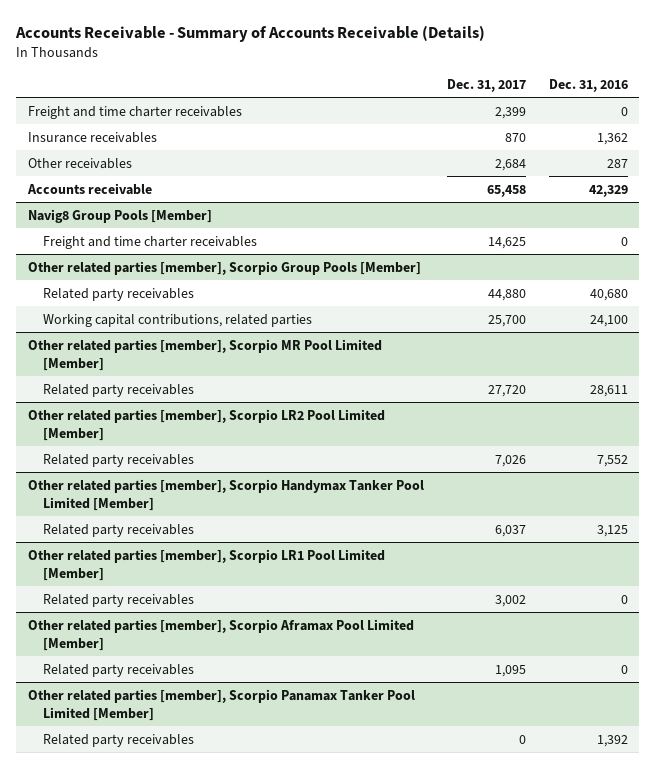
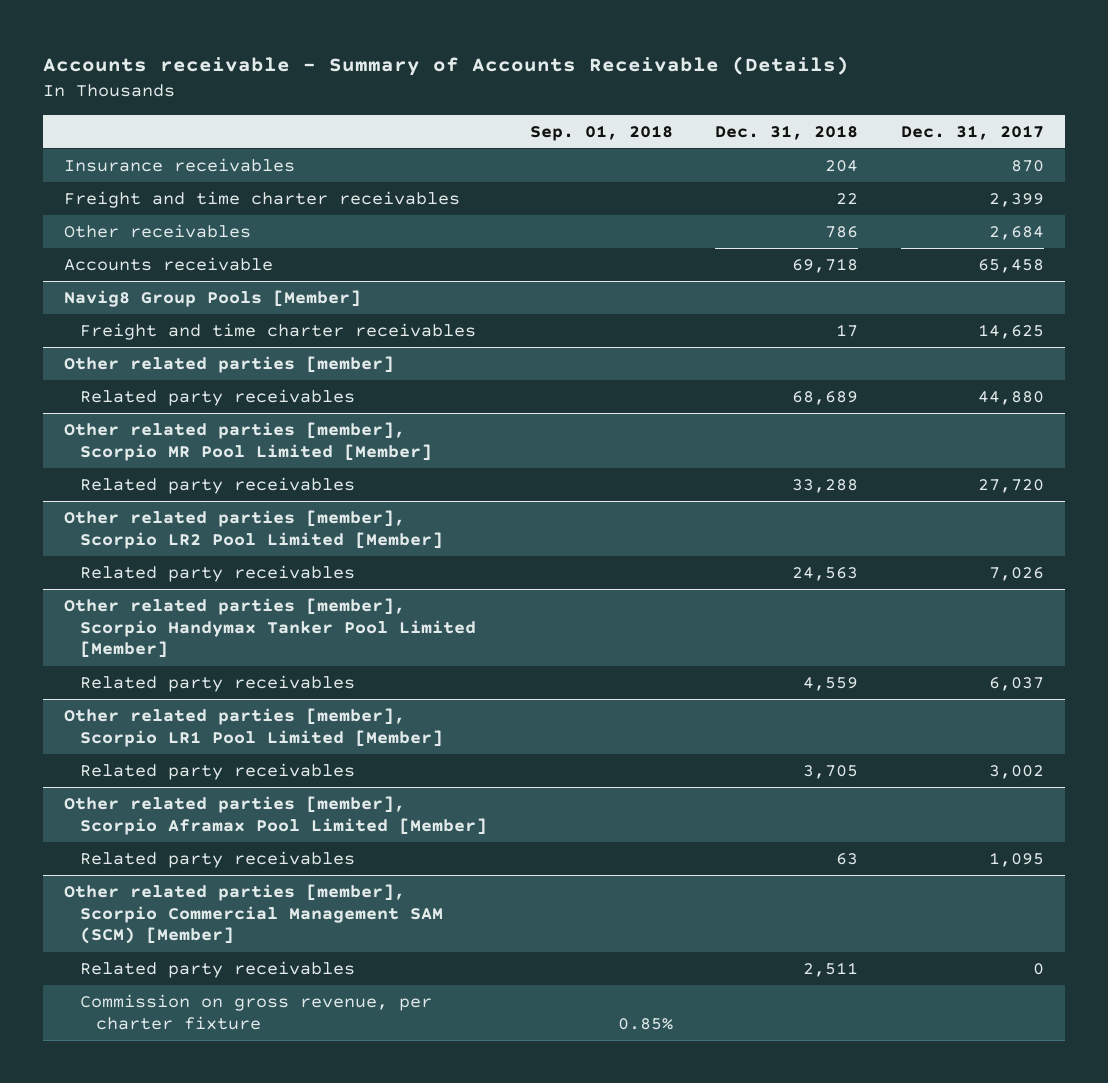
- Accounts Receivable - Summary of Accounts Receivable (Details)
+ Accounts receivable - Summary of Accounts Receivable (Details)
- | Dec. 31, 2017 | Dec. 31, 2016
+ | Sep. 01, 2018 | Dec. 31, 2018 | Dec. 31, 2017
moved down: Freight and time charter receivables | | 22 | 2,399
- Other related parties [member], Scorpio Group Pools [Member]
+ Other related parties [member]
- Working capital contributions, related parties | 25,700 | 24,100
- Other related parties [member], Scorpio Panamax Tanker Pool Limited [Member]
+ Other related parties [member], Scorpio Commercial Management SAM (SCM) [Member]
+ Commission on gross revenue, per charter fixture | 0.85% | |

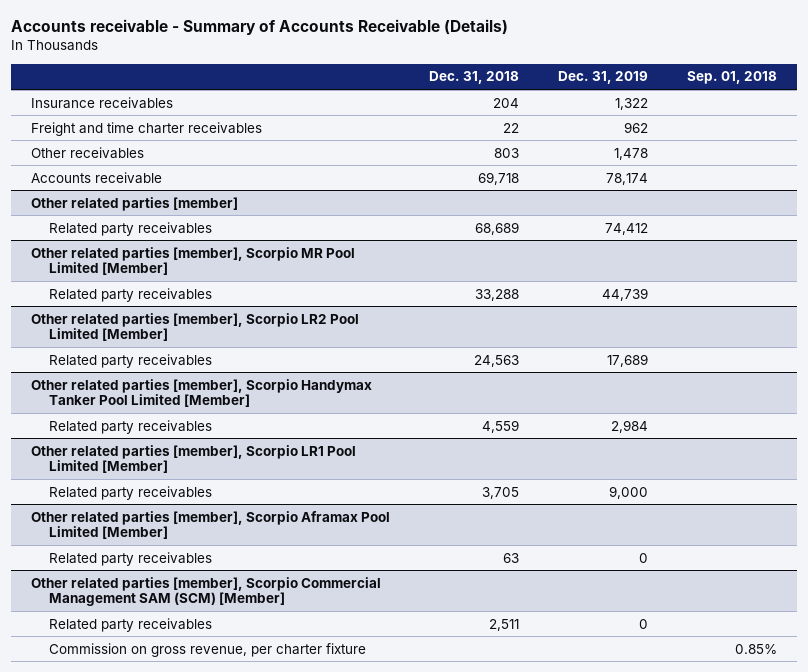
- | Sep. 01, 2018 | Dec. 31, 2018 | Dec. 31, 2017
+ | Dec. 31, 2018 | Dec. 31, 2019 | Sep. 01, 2018
- Other receivables | | 786 | 2,684
+ Other receivables | 803 | 1,478 |
- Navig8 Group Pools [Member]
- Freight and time charter receivables | | 17 | 14,625

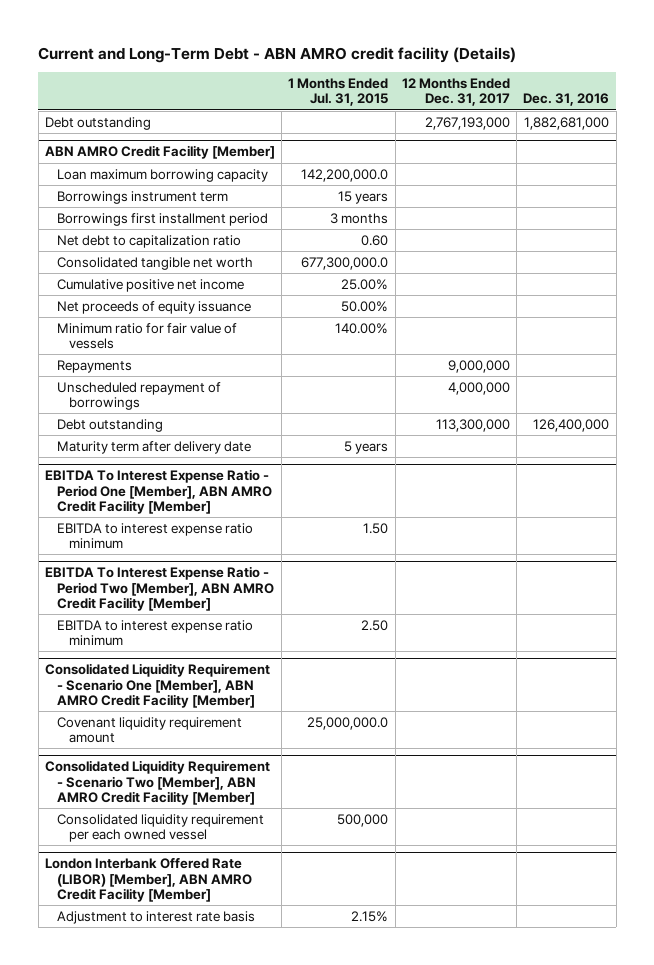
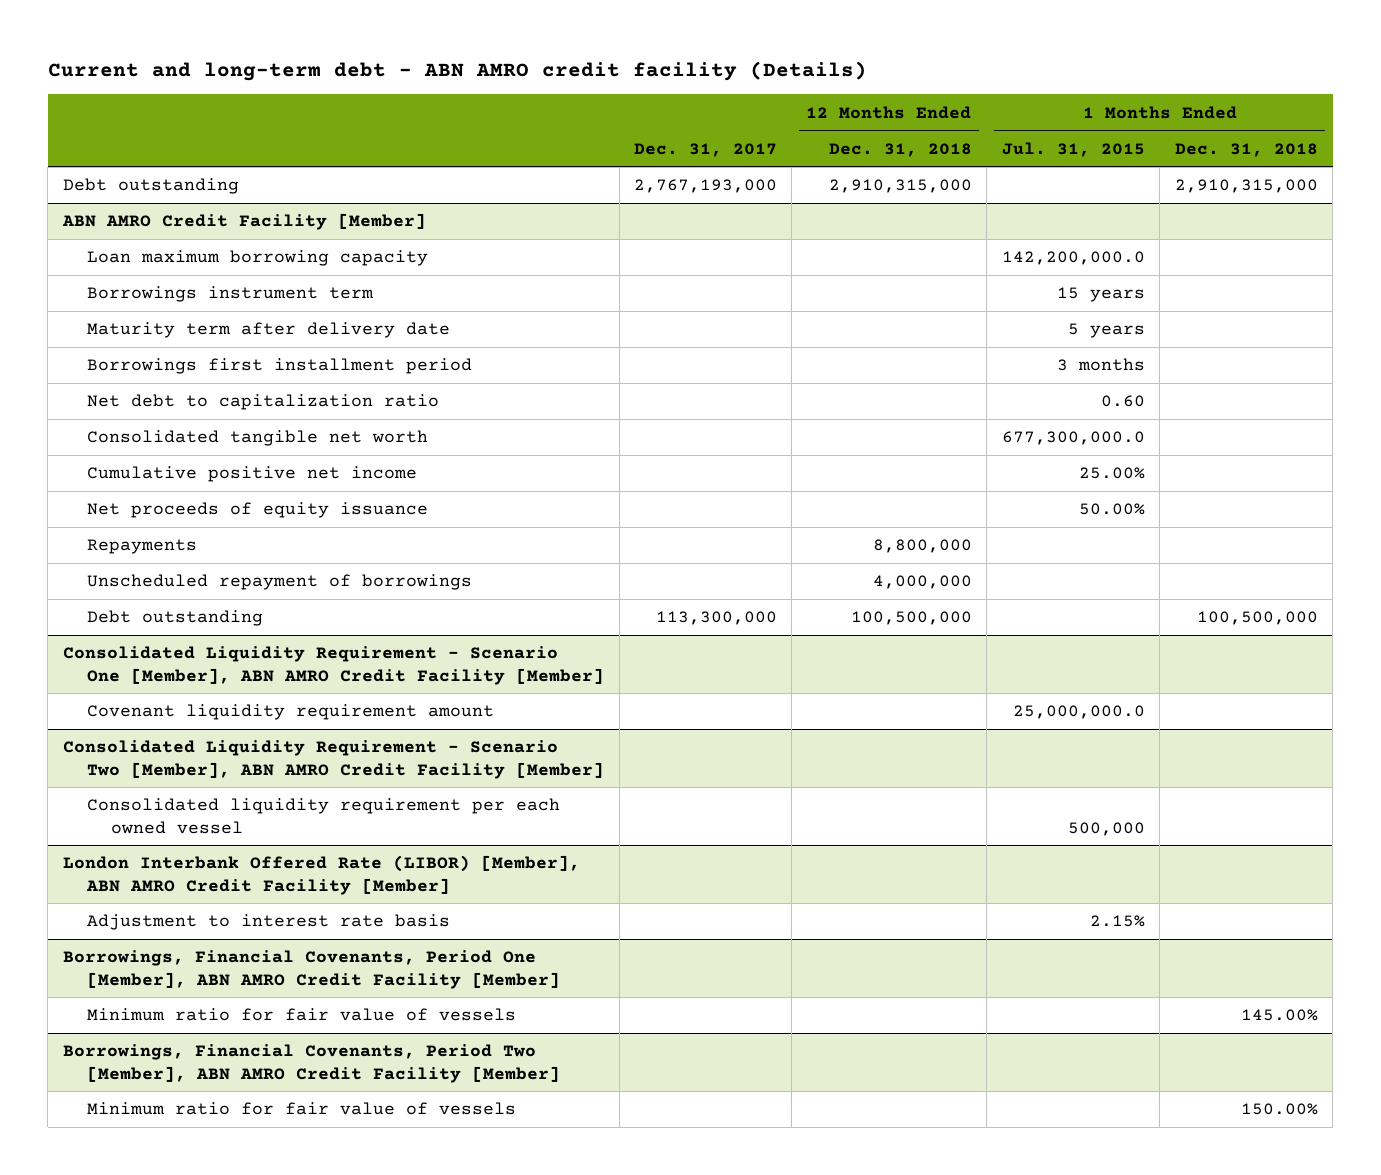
- Current and Long-Term Debt - ABN AMRO credit facility (Details)
+ Current and long-term debt - ABN AMRO credit facility (Details)
- | 1 Months Ended Jul. 31, 2015 | 12 Months Ended Dec. 31, 2017 | Dec. 31, 2016
+ | Dec. 31, 2017 | 12 Months Ended Dec. 31, 2018 | 1 Months Ended Jul. 31, 2015 | 1 Months Ended Dec. 31, 2018
@ ABN AMRO Credit Facility [Member]
moved up: Maturity term after delivery date | | | 5 years |
- Minimum ratio for fair value of vessels | 140.00% | |
- EBITDA To Interest Expense Ratio - Period One [Member], ABN AMRO Credit Facility [Member]
- EBITDA to interest expense ratio minimum | 1.50 | |
- EBITDA To Interest Expense Ratio - Period Two [Member], ABN AMRO Credit Facility [Member]
- EBITDA to interest expense ratio minimum | 2.50 | |
+ Borrowings, Financial Covenants, Period One [Member], ABN AMRO Credit Facility [Member]
+ Minimum ratio for fair value of vessels | | | | 145.00%
+ Borrowings, Financial Covenants, Period Two [Member], ABN AMRO Credit Facility [Member]
+ Minimum ratio for fair value of vessels | | | | 150.00%

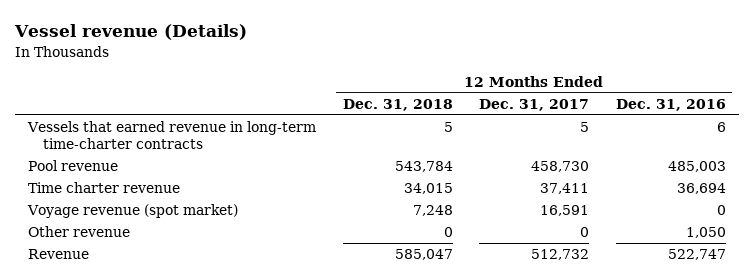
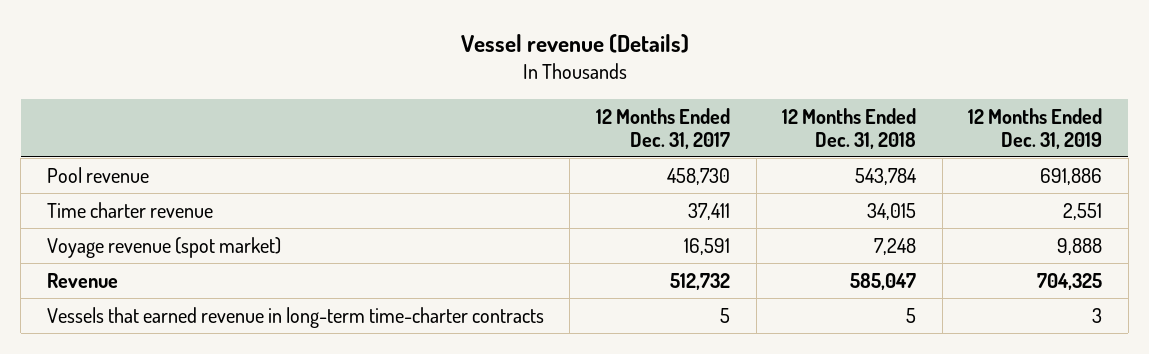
- | 12 Months Ended Dec. 31, 2018 | 12 Months Ended Dec. 31, 2017 | 12 Months Ended Dec. 31, 2016
+ | 12 Months Ended Dec. 31, 2017 | 12 Months Ended Dec. 31, 2018 | 12 Months Ended Dec. 31, 2019
- Other revenue | 0 | 0 | 1,050
moved down: Vessels that earned revenue in long-term time-charter contracts | 5 | 5 | 3

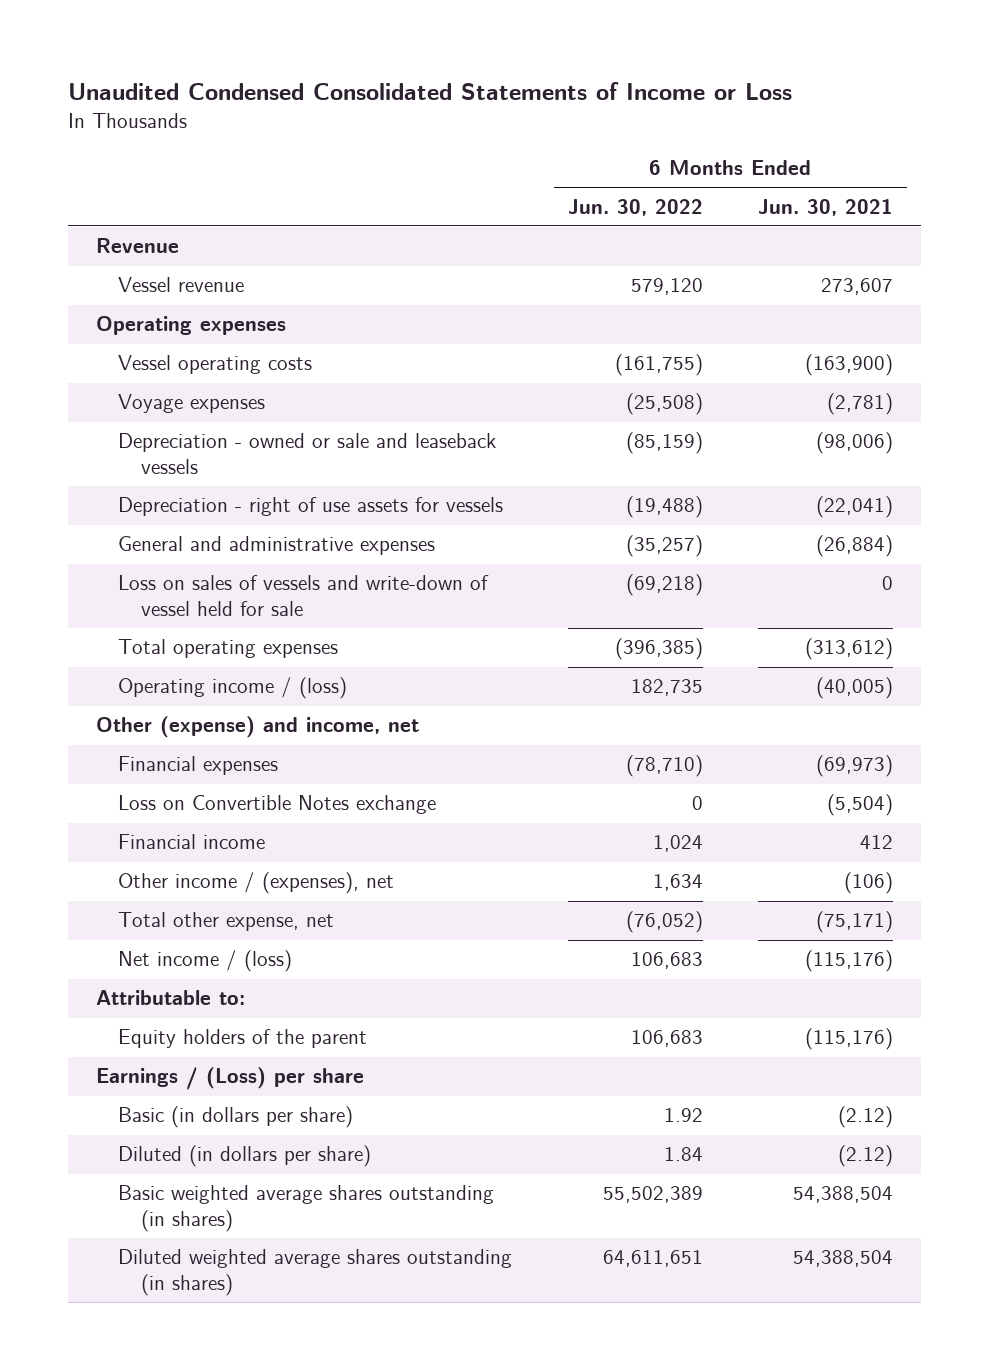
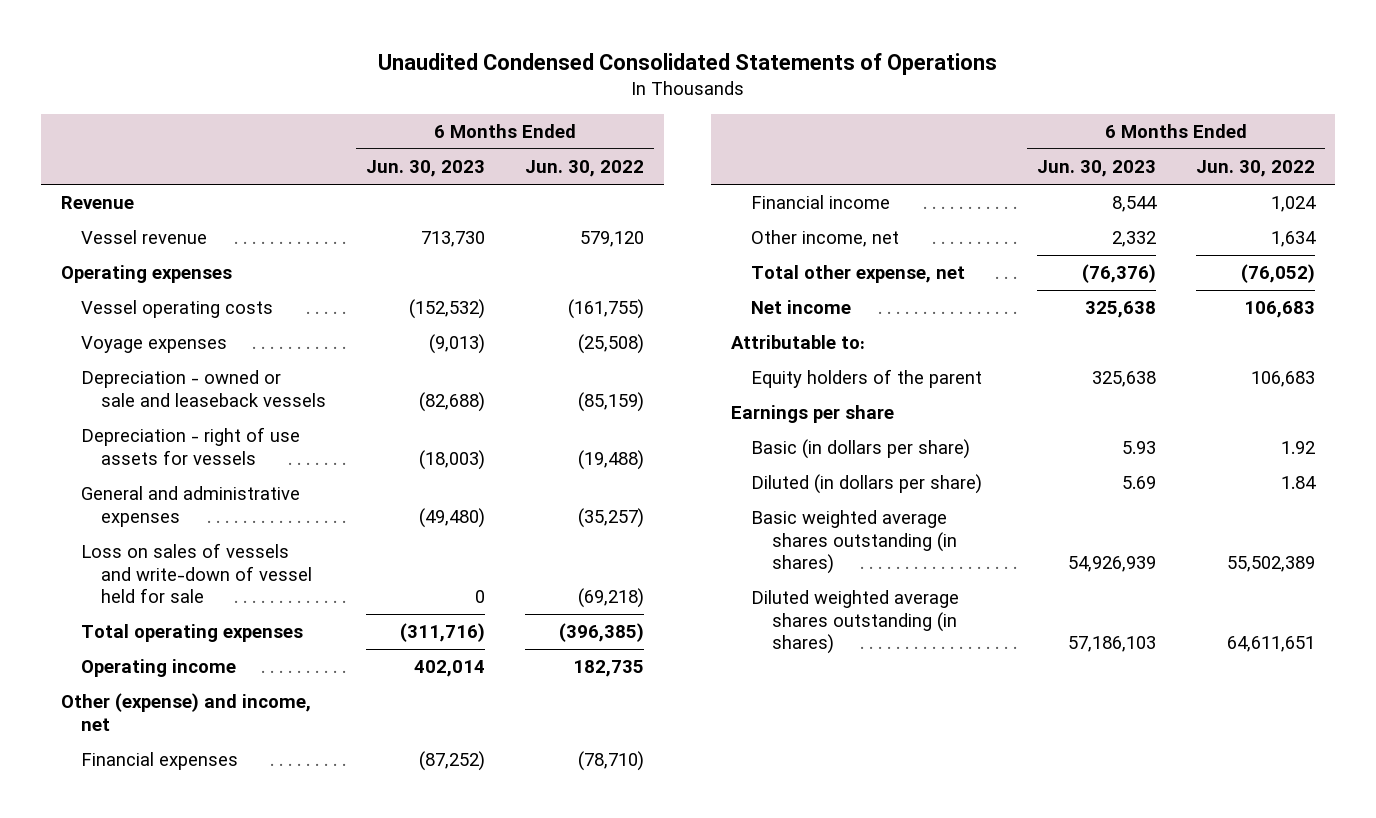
- Unaudited Condensed Consolidated Statements of Income or Loss
+ Unaudited Condensed Consolidated Statements of Operations
- | 6 Months Ended Jun. 30, 2022 | 6 Months Ended Jun. 30, 2021
+ | 6 Months Ended Jun. 30, 2023 | 6 Months Ended Jun. 30, 2022
- Operating income / (loss) | 182,735 | (40,005)
+ Operating income | 402,014 | 182,735
- Loss on Convertible Notes exchange | 0 | (5,504)
- Other income / (expenses), net | 1,634 | (106)
+ Other income, net | 2,332 | 1,634
- Net income / (loss) | 106,683 | (115,176)
+ Net income | 325,638 | 106,683
- Earnings / (Loss) per share
+ Earnings per share

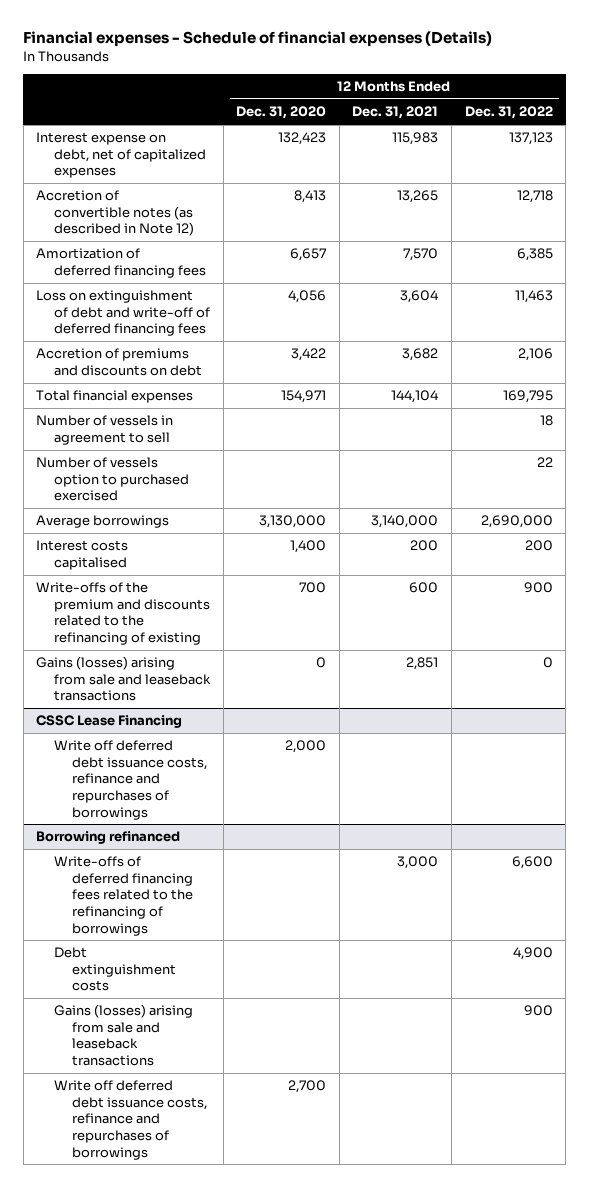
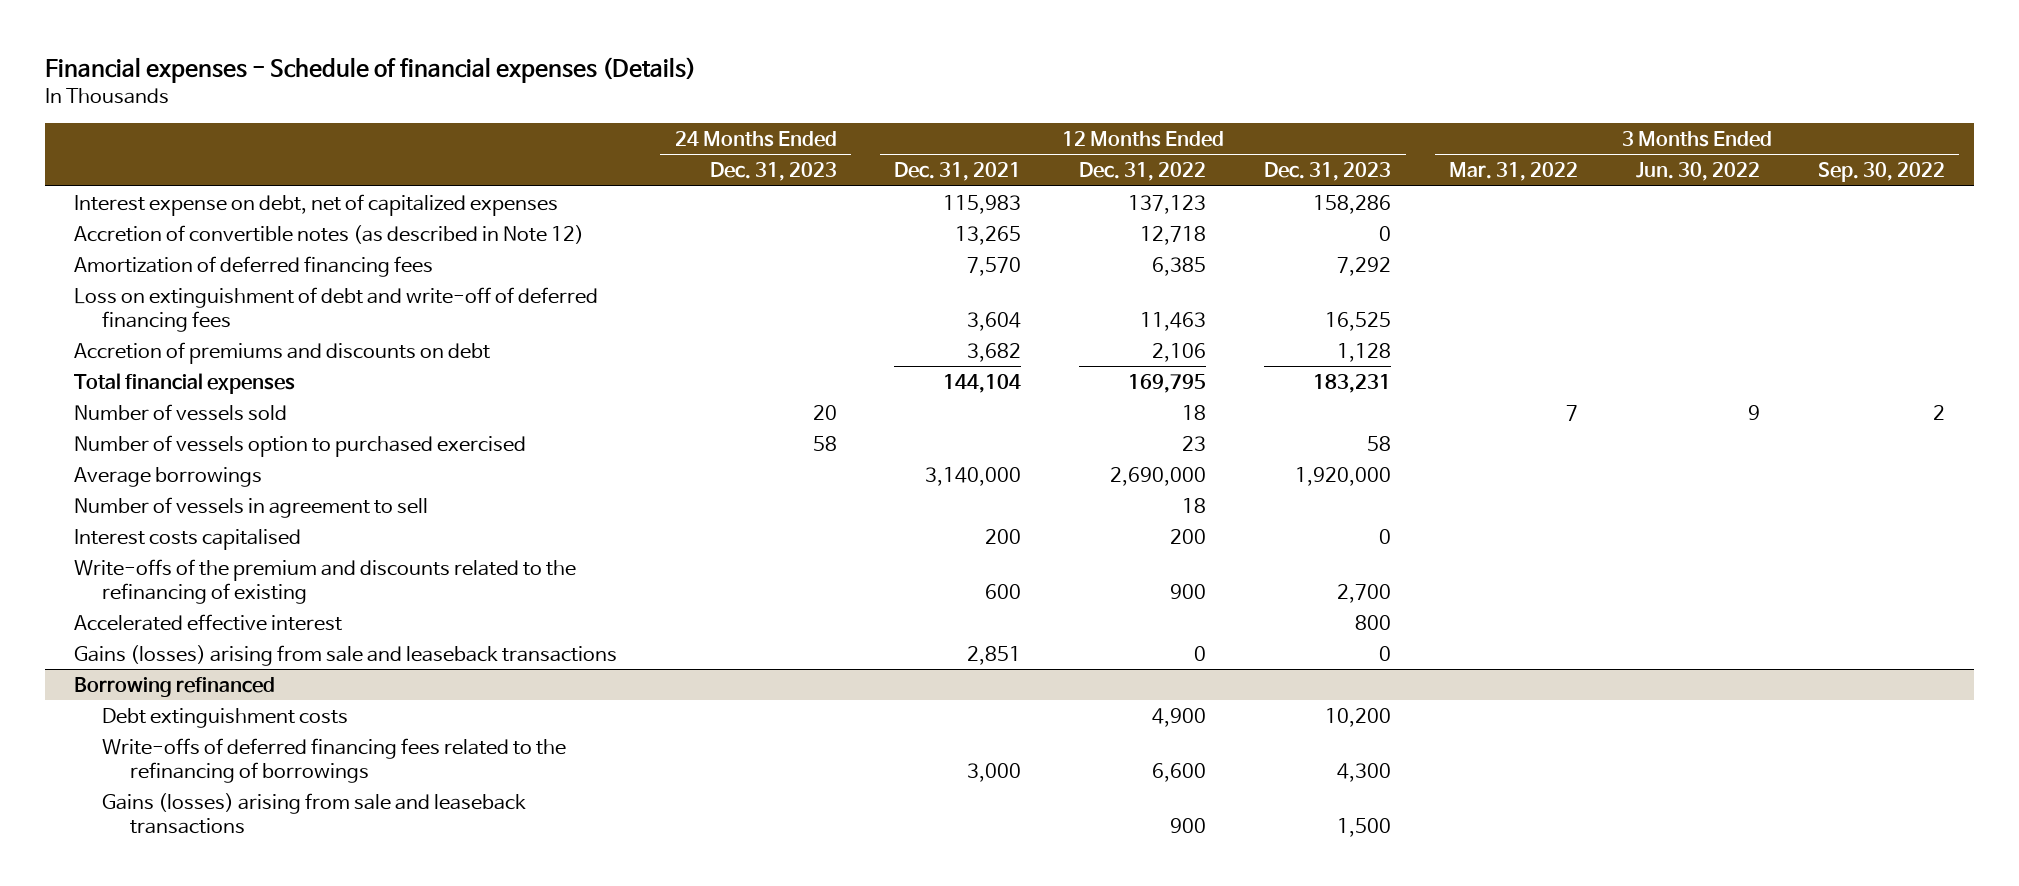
- | 12 Months Ended Dec. 31, 2020 | 12 Months Ended Dec. 31, 2021 | 12 Months Ended Dec. 31, 2022
+ | 24 Months Ended Dec. 31, 2023 | 12 Months Ended Dec. 31, 2021 | 12 Months Ended Dec. 31, 2022 | 12 Months Ended Dec. 31, 2023 | 3 Months Ended Mar. 31, 2022 | 3 Months Ended Jun. 30, 2022 | 3 Months Ended Sep. 30, 2022
- Number of vessels option to purchased exercised | | | 22
+ Number of vessels sold | 20 | | 18 | | 7 | 9 | 2
+ Number of vessels option to purchased exercised | 58 | | 23 | 58 | | |
moved down: Number of vessels in agreement to sell | | | 18 | | | |
+ Accelerated effective interest | | | | 800 | | |
- CSSC Lease Financing
- Write off deferred debt issuance costs, refinance and repurchases of borrowings | 2,000 | |
@ Borrowing refinanced
moved down: Write-offs of deferred financing fees related to the refinancing of borrowings | | 3,000 | 6,600 | 4,300 | | |
- Write off deferred debt issuance costs, refinance and repurchases of borrowings | 2,700 | |

